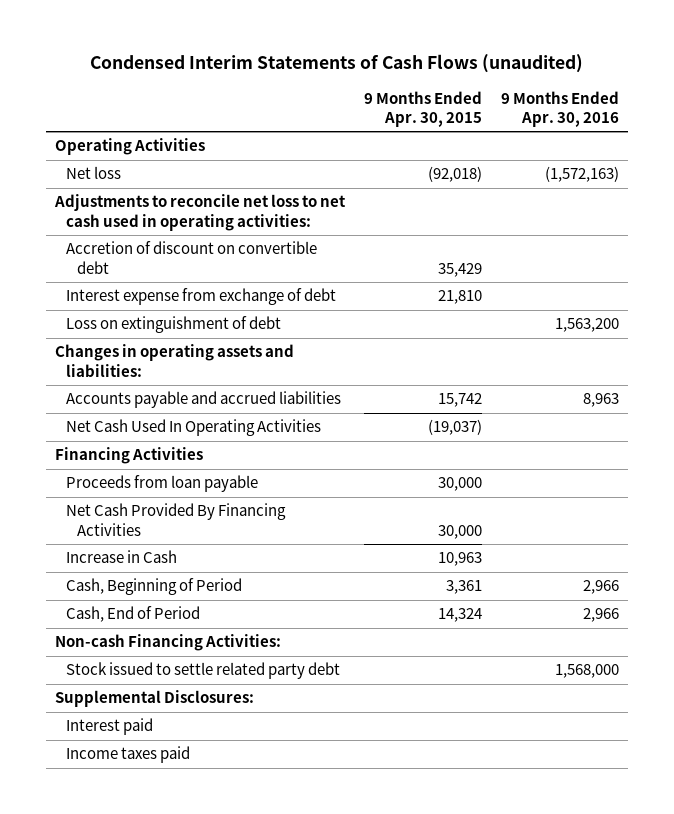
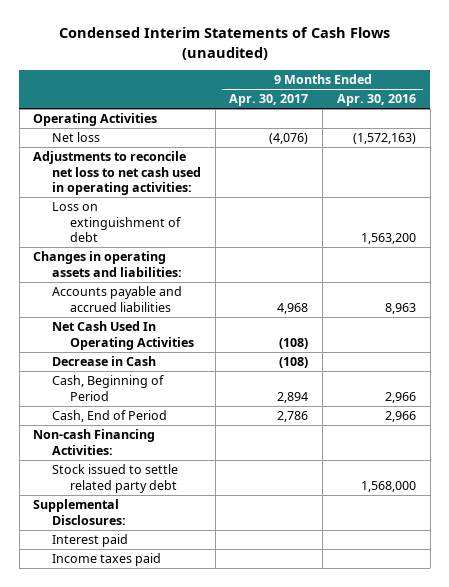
- | 9 Months Ended Apr. 30, 2015 | 9 Months Ended Apr. 30, 2016
+ | 9 Months Ended Apr. 30, 2017 | 9 Months Ended Apr. 30, 2016
- Accretion of discount on convertible debt | 35,429 |
- Interest expense from exchange of debt | 21,810 |
- Financing Activities
- Proceeds from loan payable | 30,000 |
- Net Cash Provided By Financing Activities | 30,000 |
- Increase in Cash | 10,963 |
+ Decrease in Cash | (108) |

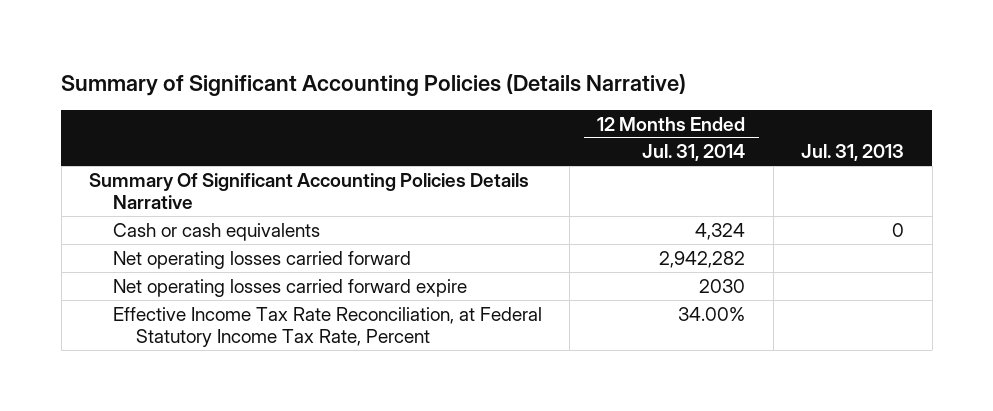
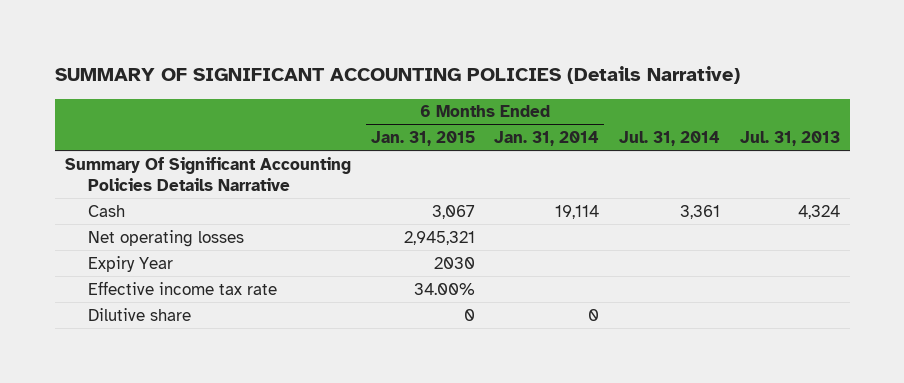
- Summary of Significant Accounting Policies (Details Narrative)
+ SUMMARY OF SIGNIFICANT ACCOUNTING POLICIES (Details Narrative)
- | 12 Months Ended Jul. 31, 2014 | Jul. 31, 2013
+ | 6 Months Ended Jan. 31, 2015 | 6 Months Ended Jan. 31, 2014 | Jul. 31, 2014 | Jul. 31, 2013
- Cash or cash equivalents | 4,324 | 0
- Net operating losses carried forward | 2,942,282 |
- Net operating losses carried forward expire | 2030 |
- Effective Income Tax Rate Reconciliation, at Federal Statutory Income Tax Rate, Percent | 34.00% |
+ Cash | 3,067 | 19,114 | 3,361 | 4,324
+ Net operating losses | 2,945,321 | | |
+ Expiry Year | 2030 | | |
+ Effective income tax rate | 34.00% | | |
+ Dilutive share | 0 | 0 | |

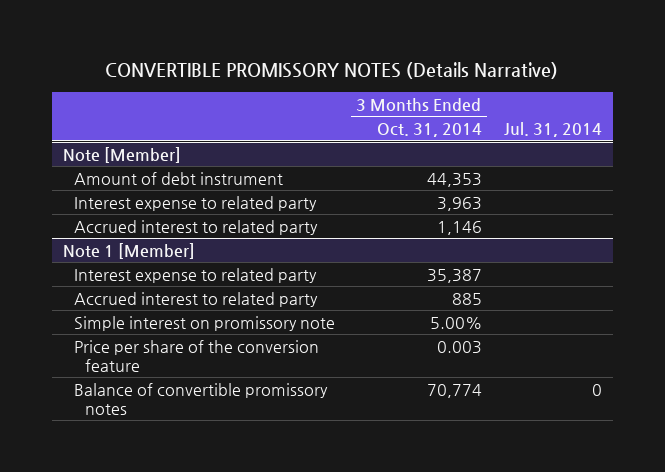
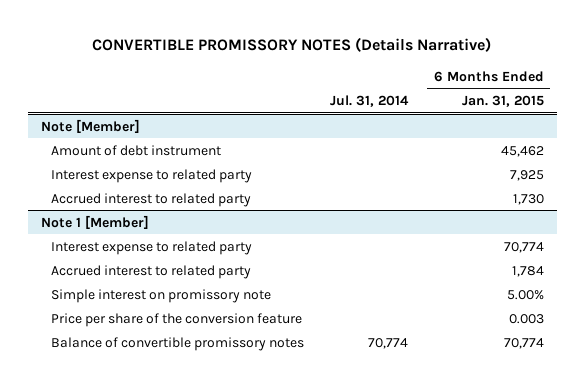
- | 3 Months Ended Oct. 31, 2014 | Jul. 31, 2014
+ | Jul. 31, 2014 | 6 Months Ended Jan. 31, 2015
@ Note 1 [Member]
- Balance of convertible promissory notes | 70,774 | 0
+ Balance of convertible promissory notes | 70,774 | 70,774

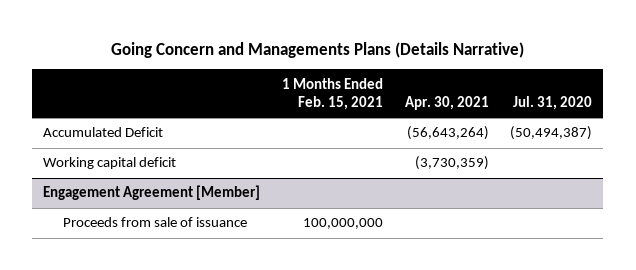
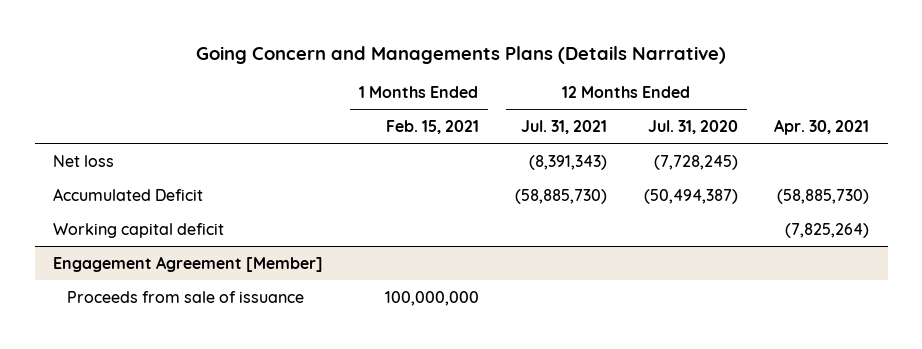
- | 1 Months Ended Feb. 15, 2021 | Apr. 30, 2021 | Jul. 31, 2020
+ | 1 Months Ended Feb. 15, 2021 | 12 Months Ended Jul. 31, 2021 | 12 Months Ended Jul. 31, 2020 | Apr. 30, 2021
- Accumulated Deficit | | (56,643,264) | (50,494,387)
- Working capital deficit | | (3,730,359) |
+ Net loss | | (8,391,343) | (7,728,245) |
+ Accumulated Deficit | | (58,885,730) | (50,494,387) | (58,885,730)
+ Working capital deficit | | | | (7,825,264)

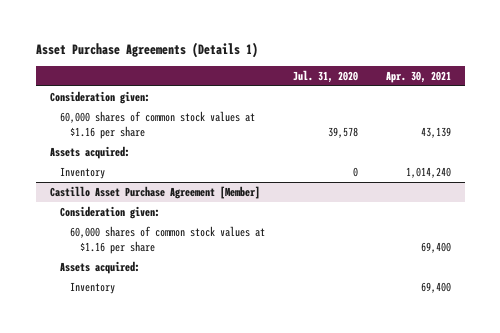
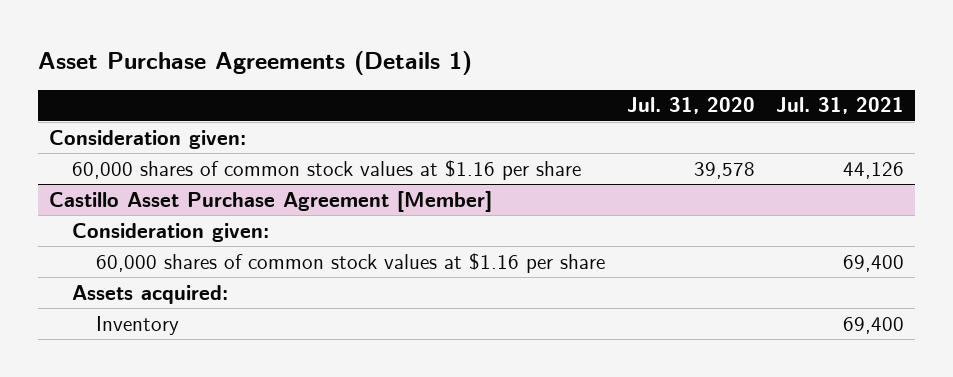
- | Jul. 31, 2020 | Apr. 30, 2021
+ | Jul. 31, 2020 | Jul. 31, 2021
- Assets acquired:
- Inventory | 0 | 1,014,240

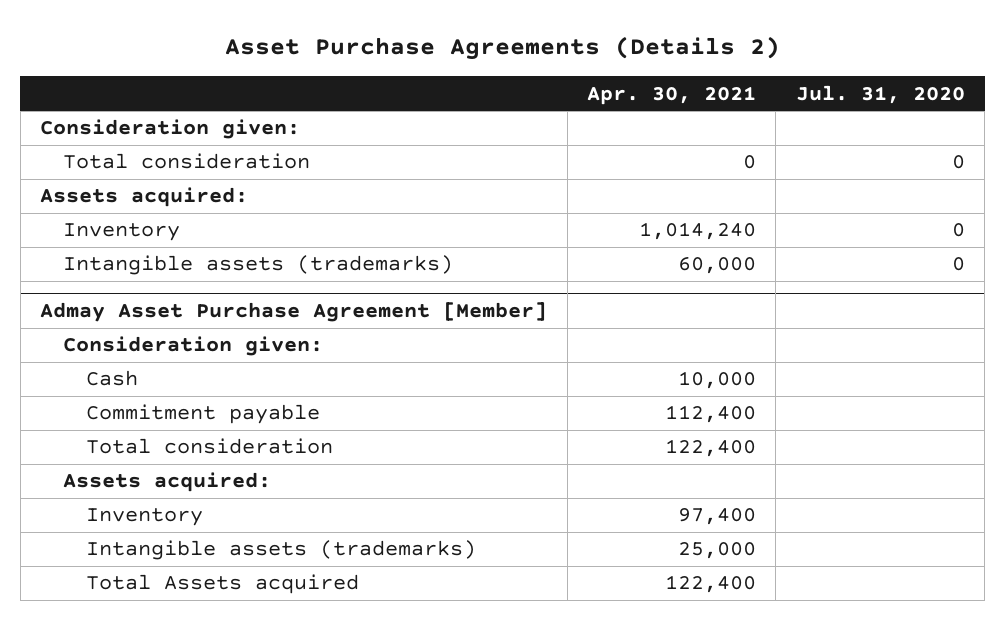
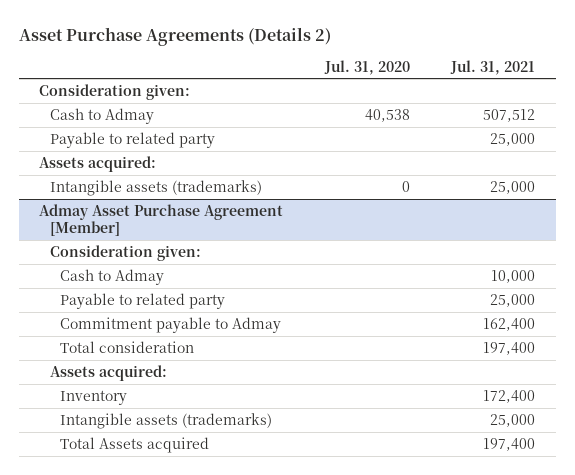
- | Apr. 30, 2021 | Jul. 31, 2020
+ | Jul. 31, 2020 | Jul. 31, 2021
- Total consideration | 0 | 0
+ Cash to Admay | 40,538 | 507,512
+ Payable to related party | | 25,000
- Inventory | 1,014,240 | 0
@ Admay Asset Purchase Agreement [Member]
- Cash | 10,000 |
- Commitment payable | 112,400 |
+ Cash to Admay | | 10,000
+ Payable to related party | | 25,000
+ Commitment payable to Admay | | 162,400

